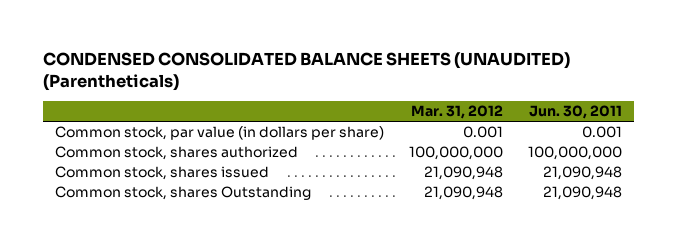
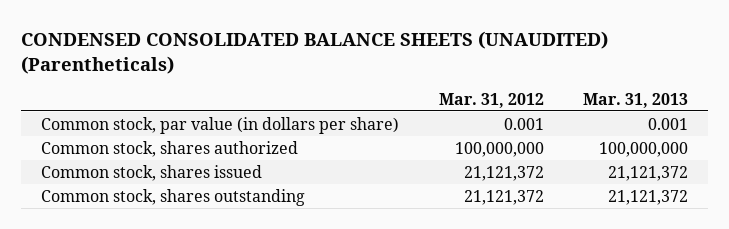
- | Mar. 31, 2012 | Jun. 30, 2011
+ | Mar. 31, 2012 | Mar. 31, 2013
- Common stock, shares issued | 21,090,948 | 21,090,948
- Common stock, shares Outstanding | 21,090,948 | 21,090,948
+ Common stock, shares issued | 21,121,372 | 21,121,372
+ Common stock, shares outstanding | 21,121,372 | 21,121,372

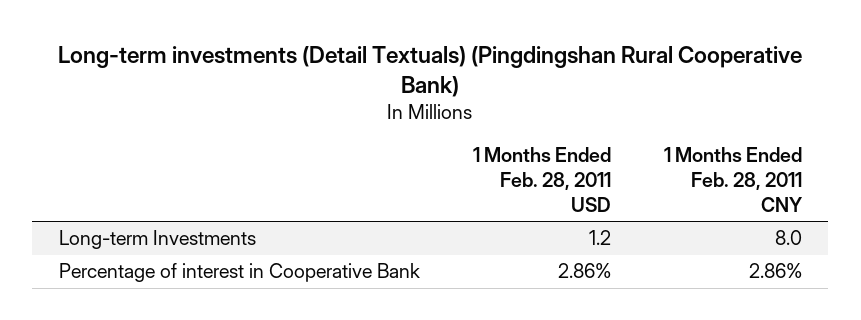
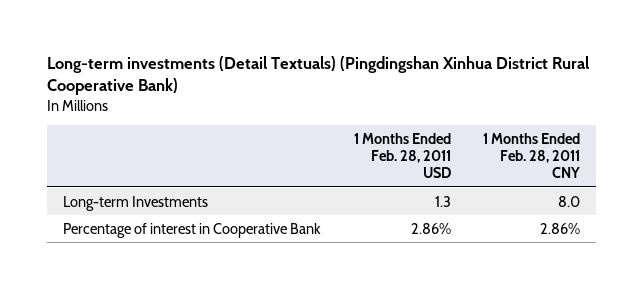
- Long-term investments (Detail Textuals) (Pingdingshan Rural Cooperative Bank)
+ Long-term investments (Detail Textuals) (Pingdingshan Xinhua District Rural Cooperative Bank)
- Long-term Investments | 1.2 | 8.0
+ Long-term Investments | 1.3 | 8.0

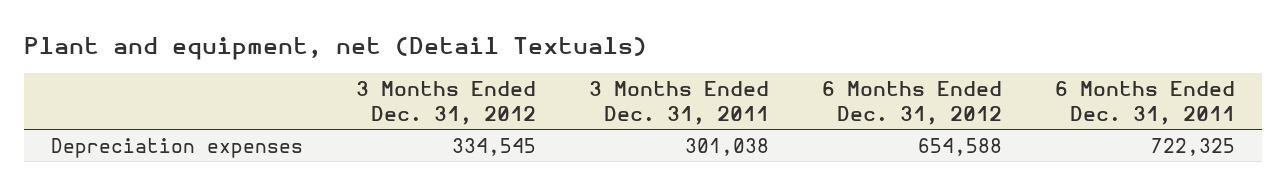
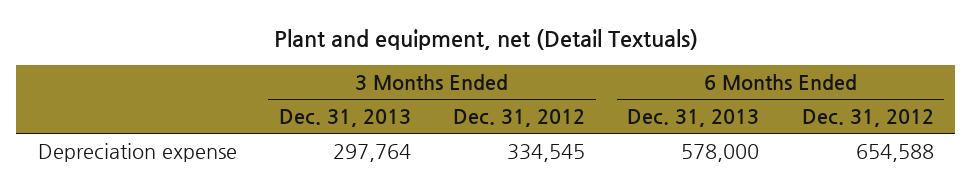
- | 3 Months Ended Dec. 31, 2012 | 3 Months Ended Dec. 31, 2011 | 6 Months Ended Dec. 31, 2012 | 6 Months Ended Dec. 31, 2011
+ | 3 Months Ended Dec. 31, 2013 | 3 Months Ended Dec. 31, 2012 | 6 Months Ended Dec. 31, 2013 | 6 Months Ended Dec. 31, 2012
- Depreciation expenses | 334,545 | 301,038 | 654,588 | 722,325
+ Depreciation expense | 297,764 | 334,545 | 578,000 | 654,588

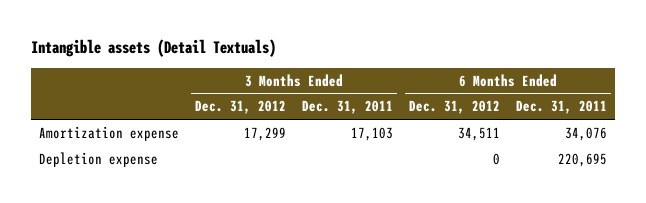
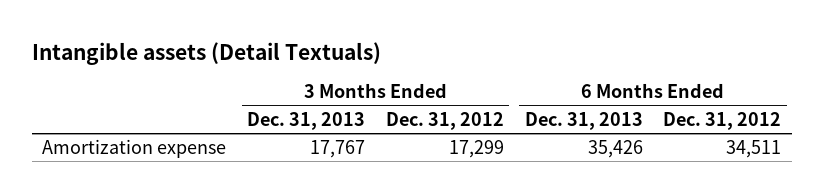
- | 3 Months Ended Dec. 31, 2012 | 3 Months Ended Dec. 31, 2011 | 6 Months Ended Dec. 31, 2012 | 6 Months Ended Dec. 31, 2011
+ | 3 Months Ended Dec. 31, 2013 | 3 Months Ended Dec. 31, 2012 | 6 Months Ended Dec. 31, 2013 | 6 Months Ended Dec. 31, 2012
- Depletion expense | | | 0 | 220,695

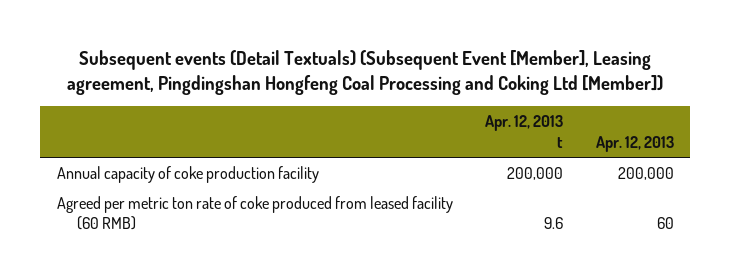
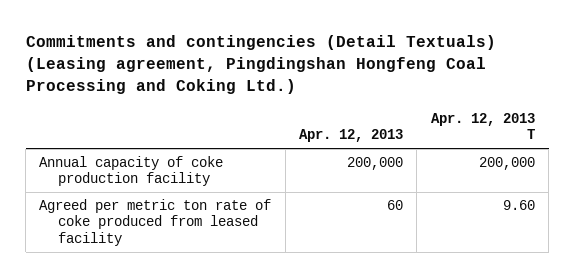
- Subsequent events (Detail Textuals) (Subsequent Event [Member], Leasing agreement, Pingdingshan Hongfeng Coal Processing and Coking Ltd [Member])
+ Commitments and contingencies (Detail Textuals) (Leasing agreement, Pingdingshan Hongfeng Coal Processing and Coking Ltd.)
- | Apr. 12, 2013 t | Apr. 12, 2013
+ | Apr. 12, 2013 | Apr. 12, 2013 T
- Agreed per metric ton rate of coke produced from leased facility (60 RMB) | 9.6 | 60
+ Agreed per metric ton rate of coke produced from leased facility | 60 | 9.60

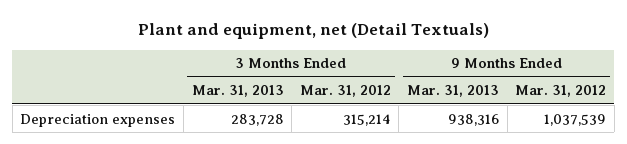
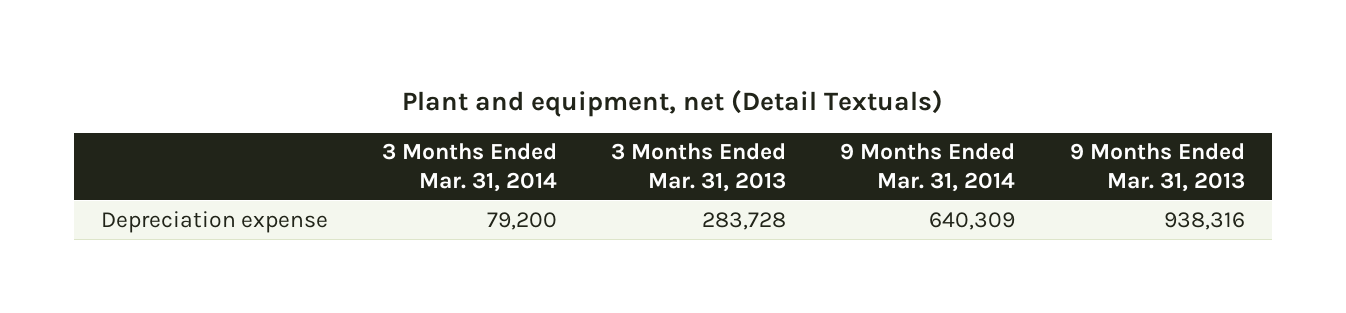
- | 3 Months Ended Mar. 31, 2013 | 3 Months Ended Mar. 31, 2012 | 9 Months Ended Mar. 31, 2013 | 9 Months Ended Mar. 31, 2012
+ | 3 Months Ended Mar. 31, 2014 | 3 Months Ended Mar. 31, 2013 | 9 Months Ended Mar. 31, 2014 | 9 Months Ended Mar. 31, 2013
- Depreciation expenses | 283,728 | 315,214 | 938,316 | 1,037,539
+ Depreciation expense | 79,200 | 283,728 | 640,309 | 938,316

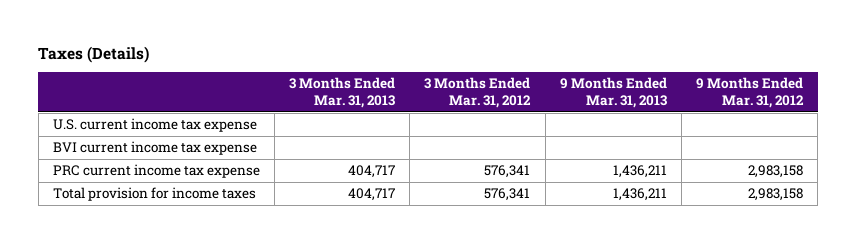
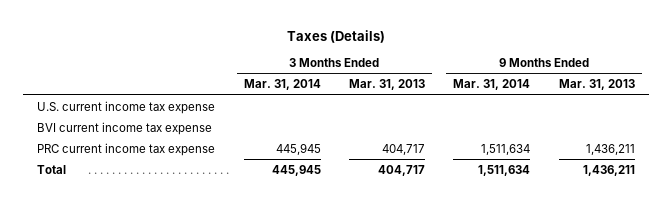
- | 3 Months Ended Mar. 31, 2013 | 3 Months Ended Mar. 31, 2012 | 9 Months Ended Mar. 31, 2013 | 9 Months Ended Mar. 31, 2012
+ | 3 Months Ended Mar. 31, 2014 | 3 Months Ended Mar. 31, 2013 | 9 Months Ended Mar. 31, 2014 | 9 Months Ended Mar. 31, 2013
- Total provision for income taxes | 404,717 | 576,341 | 1,436,211 | 2,983,158
+ Total | 445,945 | 404,717 | 1,511,634 | 1,436,211

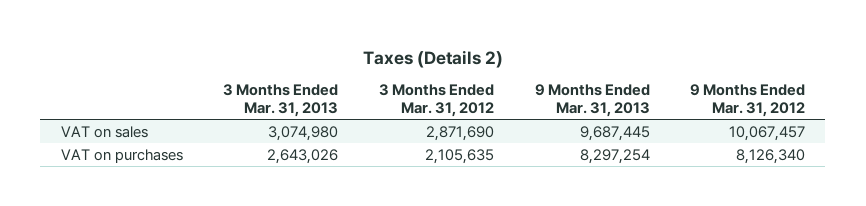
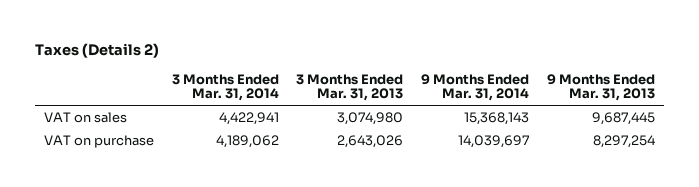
- | 3 Months Ended Mar. 31, 2013 | 3 Months Ended Mar. 31, 2012 | 9 Months Ended Mar. 31, 2013 | 9 Months Ended Mar. 31, 2012
+ | 3 Months Ended Mar. 31, 2014 | 3 Months Ended Mar. 31, 2013 | 9 Months Ended Mar. 31, 2014 | 9 Months Ended Mar. 31, 2013
- VAT on purchases | 2,643,026 | 2,105,635 | 8,297,254 | 8,126,340
+ VAT on purchase | 4,189,062 | 2,643,026 | 14,039,697 | 8,297,254

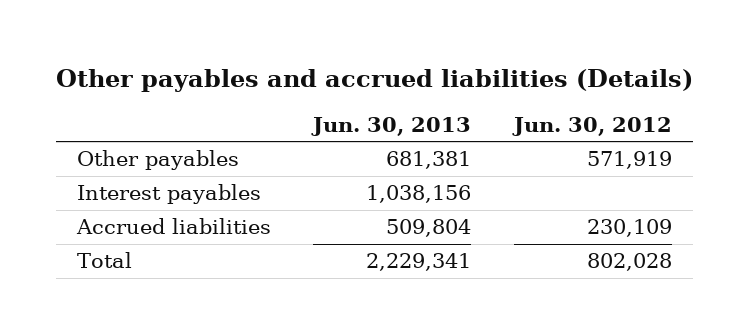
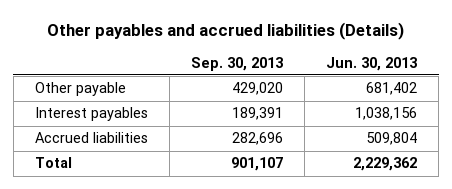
- | Jun. 30, 2013 | Jun. 30, 2012
+ | Sep. 30, 2013 | Jun. 30, 2013
- Other payables | 681,381 | 571,919
+ Other payable | 429,020 | 681,402
- Total | 2,229,341 | 802,028
+ Total | 901,107 | 2,229,362

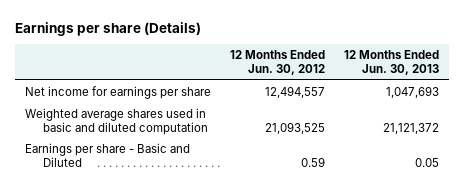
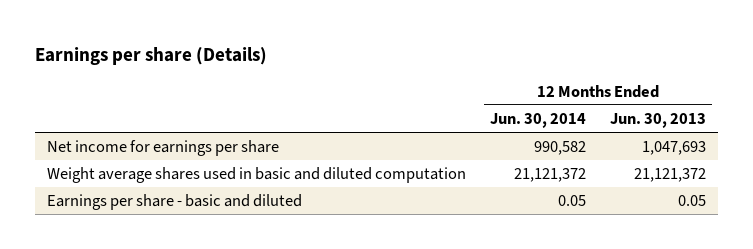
- | 12 Months Ended Jun. 30, 2012 | 12 Months Ended Jun. 30, 2013
+ | 12 Months Ended Jun. 30, 2014 | 12 Months Ended Jun. 30, 2013
- Weighted average shares used in basic and diluted computation | 21,093,525 | 21,121,372
- Earnings per share - Basic and Diluted | 0.59 | 0.05
+ Weight average shares used in basic and diluted computation | 21,121,372 | 21,121,372
+ Earnings per share - basic and diluted | 0.05 | 0.05

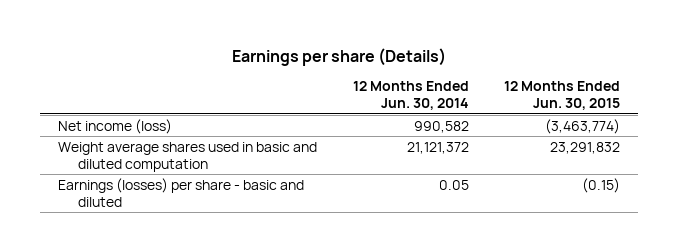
- | 12 Months Ended Jun. 30, 2014 | 12 Months Ended Jun. 30, 2013
+ | 12 Months Ended Jun. 30, 2014 | 12 Months Ended Jun. 30, 2015
- Net income for earnings per share | 990,582 | 1,047,693
+ Net income (loss) | 990,582 | (3,463,774)
- Earnings per share - basic and diluted | 0.05 | 0.05
+ Earnings (losses) per share - basic and diluted | 0.05 | (0.15)

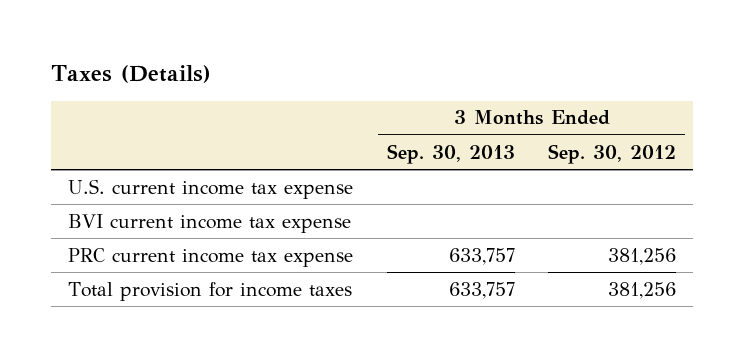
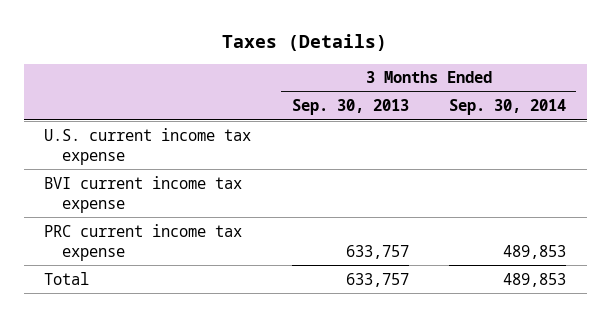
- | 3 Months Ended Sep. 30, 2013 | 3 Months Ended Sep. 30, 2012
+ | 3 Months Ended Sep. 30, 2013 | 3 Months Ended Sep. 30, 2014
- Total provision for income taxes | 633,757 | 381,256
+ Total | 633,757 | 489,853

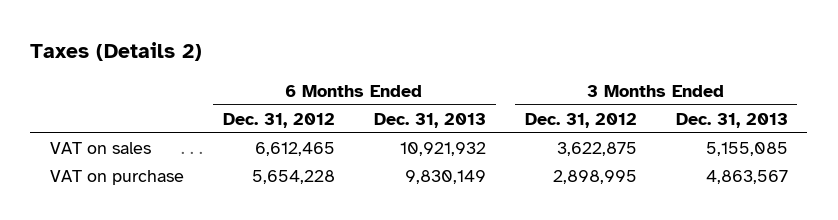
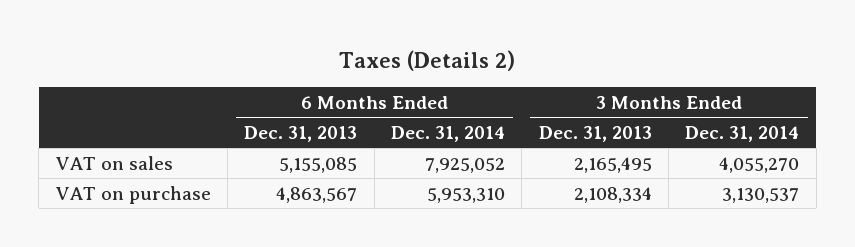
- | 6 Months Ended Dec. 31, 2012 | 6 Months Ended Dec. 31, 2013 | 3 Months Ended Dec. 31, 2012 | 3 Months Ended Dec. 31, 2013
+ | 6 Months Ended Dec. 31, 2013 | 6 Months Ended Dec. 31, 2014 | 3 Months Ended Dec. 31, 2013 | 3 Months Ended Dec. 31, 2014
- VAT on sales | 6,612,465 | 10,921,932 | 3,622,875 | 5,155,085
- VAT on purchase | 5,654,228 | 9,830,149 | 2,898,995 | 4,863,567
+ VAT on sales | 5,155,085 | 7,925,052 | 2,165,495 | 4,055,270
+ VAT on purchase | 4,863,567 | 5,953,310 | 2,108,334 | 3,130,537

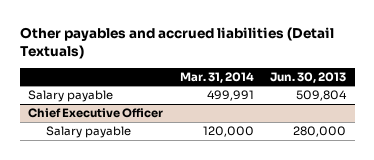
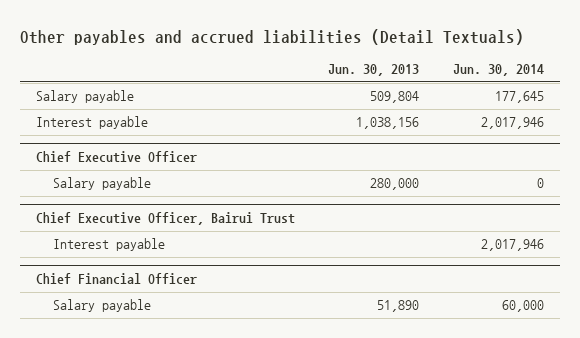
- | Mar. 31, 2014 | Jun. 30, 2013
+ | Jun. 30, 2013 | Jun. 30, 2014
+ Interest payable | 1,038,156 | 2,017,946
+ Chief Executive Officer, Bairui Trust
+ Interest payable | | 2,017,946
+ Chief Financial Officer
+ Salary payable | 51,890 | 60,000

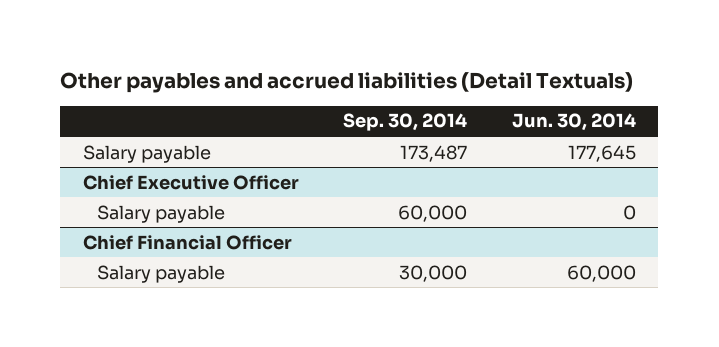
- | Jun. 30, 2013 | Jun. 30, 2014
+ | Sep. 30, 2014 | Jun. 30, 2014
- Interest payable | 1,038,156 | 2,017,946
- Chief Executive Officer, Bairui Trust
- Interest payable | | 2,017,946

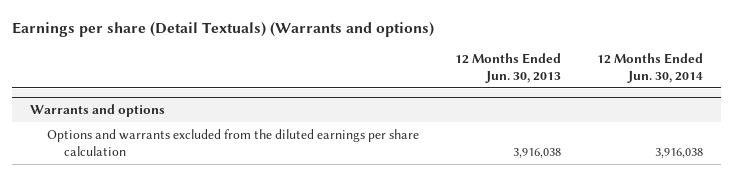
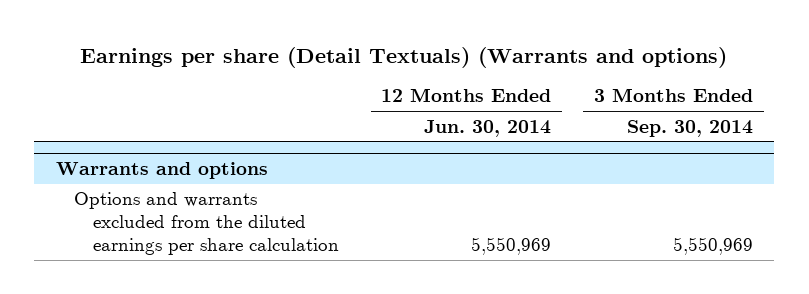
- | 12 Months Ended Jun. 30, 2013 | 12 Months Ended Jun. 30, 2014
+ | 12 Months Ended Jun. 30, 2014 | 3 Months Ended Sep. 30, 2014
@ Warrants and options
- Options and warrants excluded from the diluted earnings per share calculation | 3,916,038 | 3,916,038
+ Options and warrants excluded from the diluted earnings per share calculation | 5,550,969 | 5,550,969

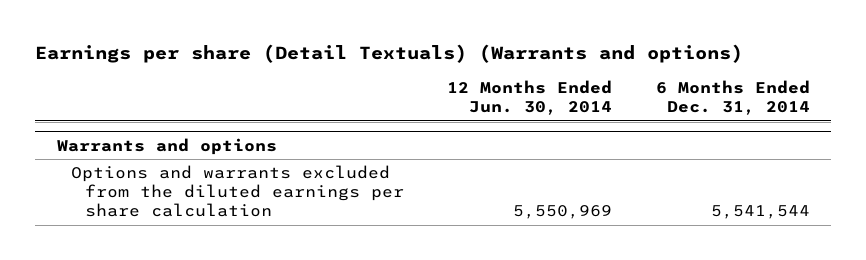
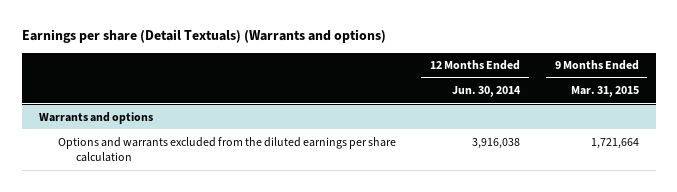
- | 12 Months Ended Jun. 30, 2014 | 6 Months Ended Dec. 31, 2014
+ | 12 Months Ended Jun. 30, 2014 | 9 Months Ended Mar. 31, 2015
@ Warrants and options
- Options and warrants excluded from the diluted earnings per share calculation | 5,550,969 | 5,541,544
+ Options and warrants excluded from the diluted earnings per share calculation | 3,916,038 | 1,721,664

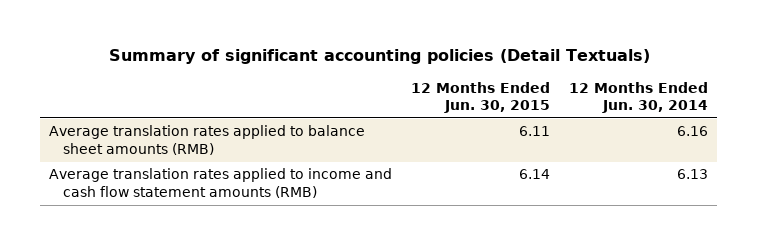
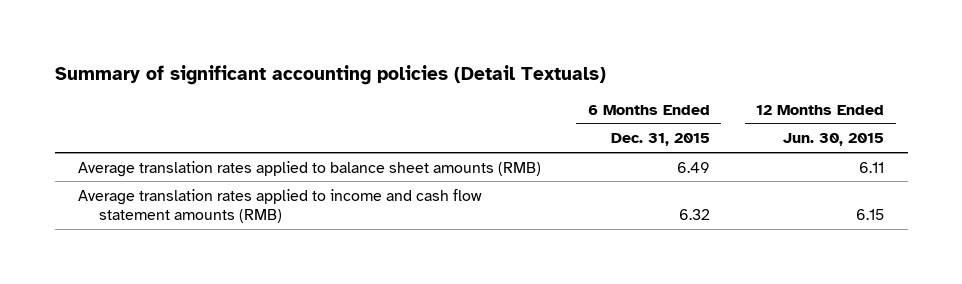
- | 12 Months Ended Jun. 30, 2015 | 12 Months Ended Jun. 30, 2014
+ | 6 Months Ended Dec. 31, 2015 | 12 Months Ended Jun. 30, 2015
- Average translation rates applied to income and cash flow statement amounts (RMB) | 6.14 | 6.13
+ Average translation rates applied to income and cash flow statement amounts (RMB) | 6.32 | 6.15

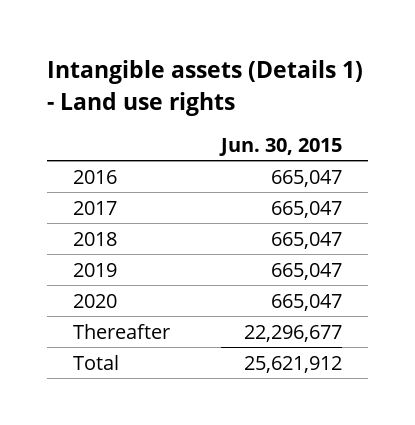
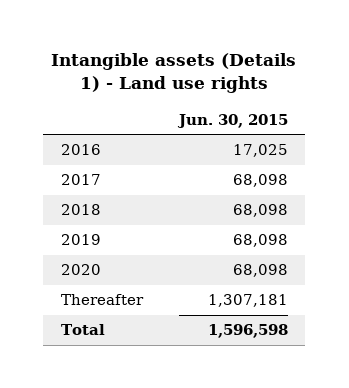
- 2016 | 665,047
- 2017 | 665,047
- 2018 | 665,047
- 2019 | 665,047
- 2020 | 665,047
- Thereafter | 22,296,677
- Total | 25,621,912
+ 2016 | 17,025
+ 2017 | 68,098
+ 2018 | 68,098
+ 2019 | 68,098
+ 2020 | 68,098
+ Thereafter | 1,307,181
+ Total | 1,596,598

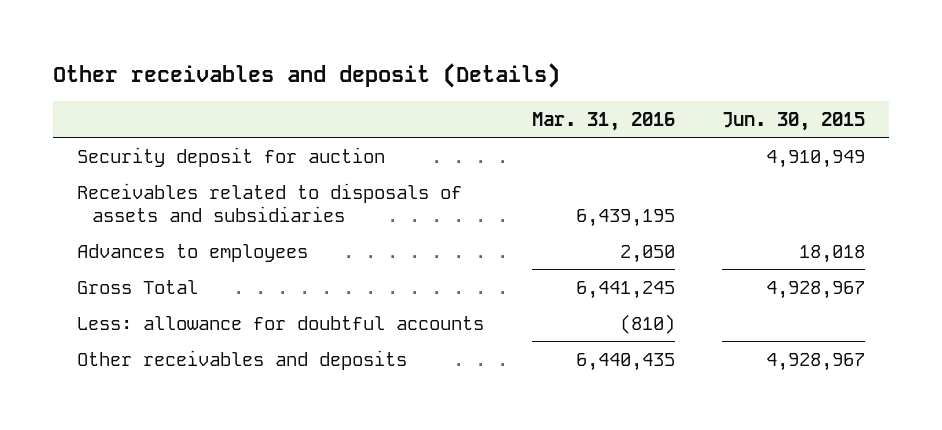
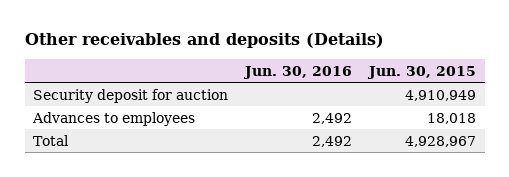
- Other receivables and deposit (Details)
+ Other receivables and deposits (Details)
- | Mar. 31, 2016 | Jun. 30, 2015
+ | Jun. 30, 2016 | Jun. 30, 2015
- Receivables related to disposals of assets and subsidiaries | 6,439,195 |
- Gross Total | 6,441,245 | 4,928,967
- Less: allowance for doubtful accounts | (810) |
- Other receivables and deposits | 6,440,435 | 4,928,967
+ Total | 2,492 | 4,928,967

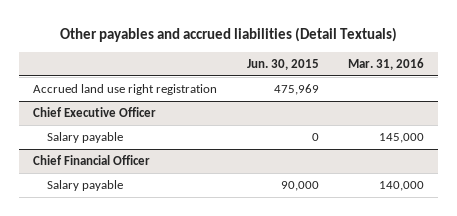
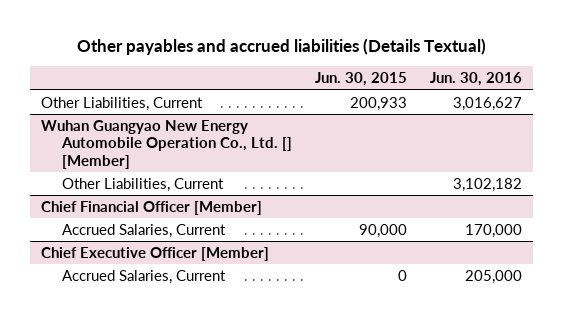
- Other payables and accrued liabilities (Detail Textuals)
+ Other payables and accrued liabilities (Details Textual)
- | Jun. 30, 2015 | Mar. 31, 2016
+ | Jun. 30, 2015 | Jun. 30, 2016
- Accrued land use right registration | 475,969 |
- Chief Executive Officer
- Salary payable | 0 | 145,000
- Chief Financial Officer
- Salary payable | 90,000 | 140,000
+ Other Liabilities, Current | 200,933 | 3,016,627
+ Wuhan Guangyao New Energy Automobile Operation Co., Ltd. [] [Member]
+ Other Liabilities, Current | | 3,102,182
+ Chief Financial Officer [Member]
+ Accrued Salaries, Current | 90,000 | 170,000
+ Chief Executive Officer [Member]
+ Accrued Salaries, Current | 0 | 205,000

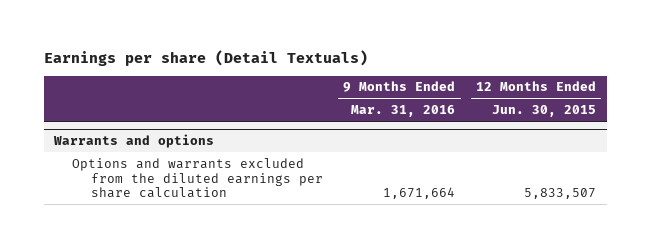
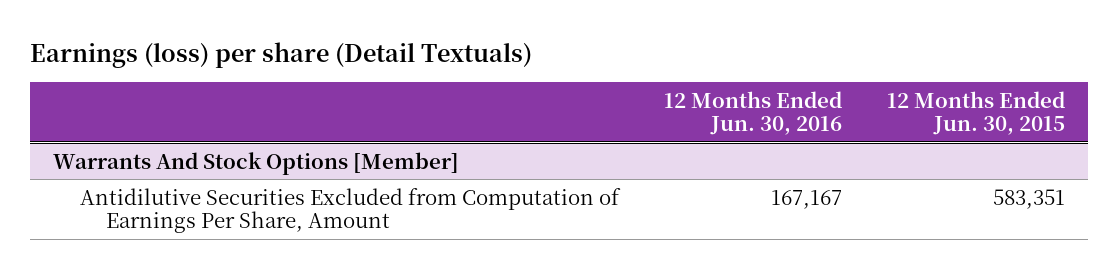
- Earnings per share (Detail Textuals)
+ Earnings (loss) per share (Detail Textuals)
- | 9 Months Ended Mar. 31, 2016 | 12 Months Ended Jun. 30, 2015
+ | 12 Months Ended Jun. 30, 2016 | 12 Months Ended Jun. 30, 2015
- Warrants and options
- Options and warrants excluded from the diluted earnings per share calculation | 1,671,664 | 5,833,507
+ Warrants And Stock Options [Member]
+ Antidilutive Securities Excluded from Computation of Earnings Per Share, Amount | 167,167 | 583,351

